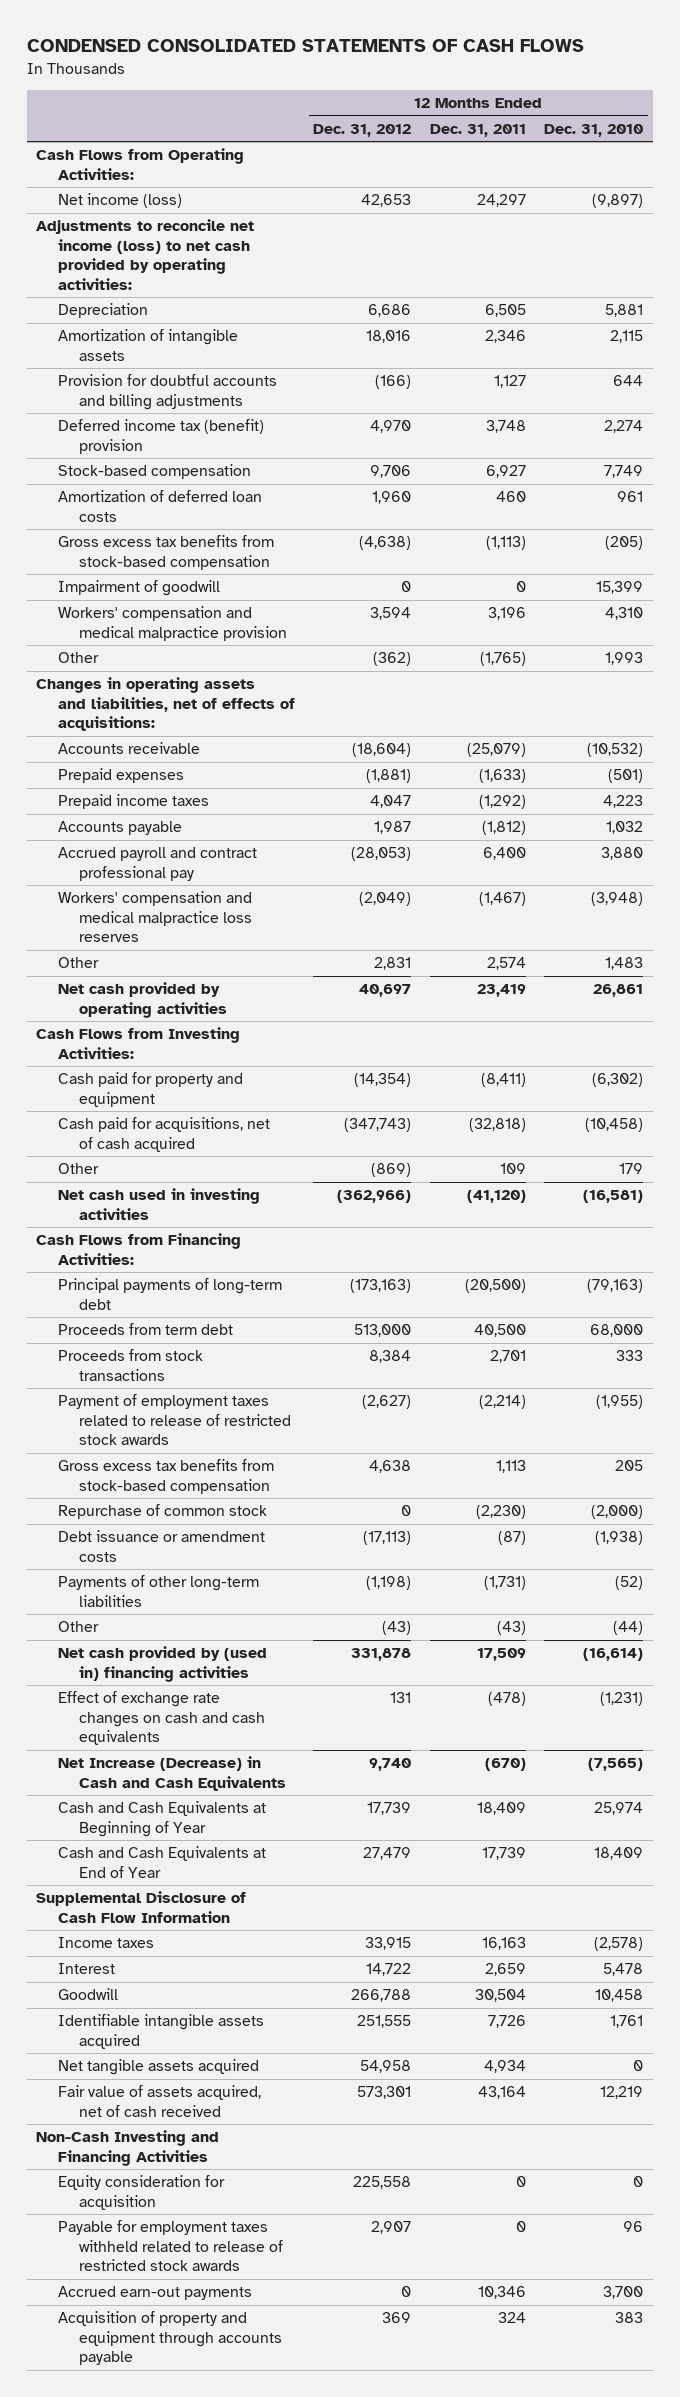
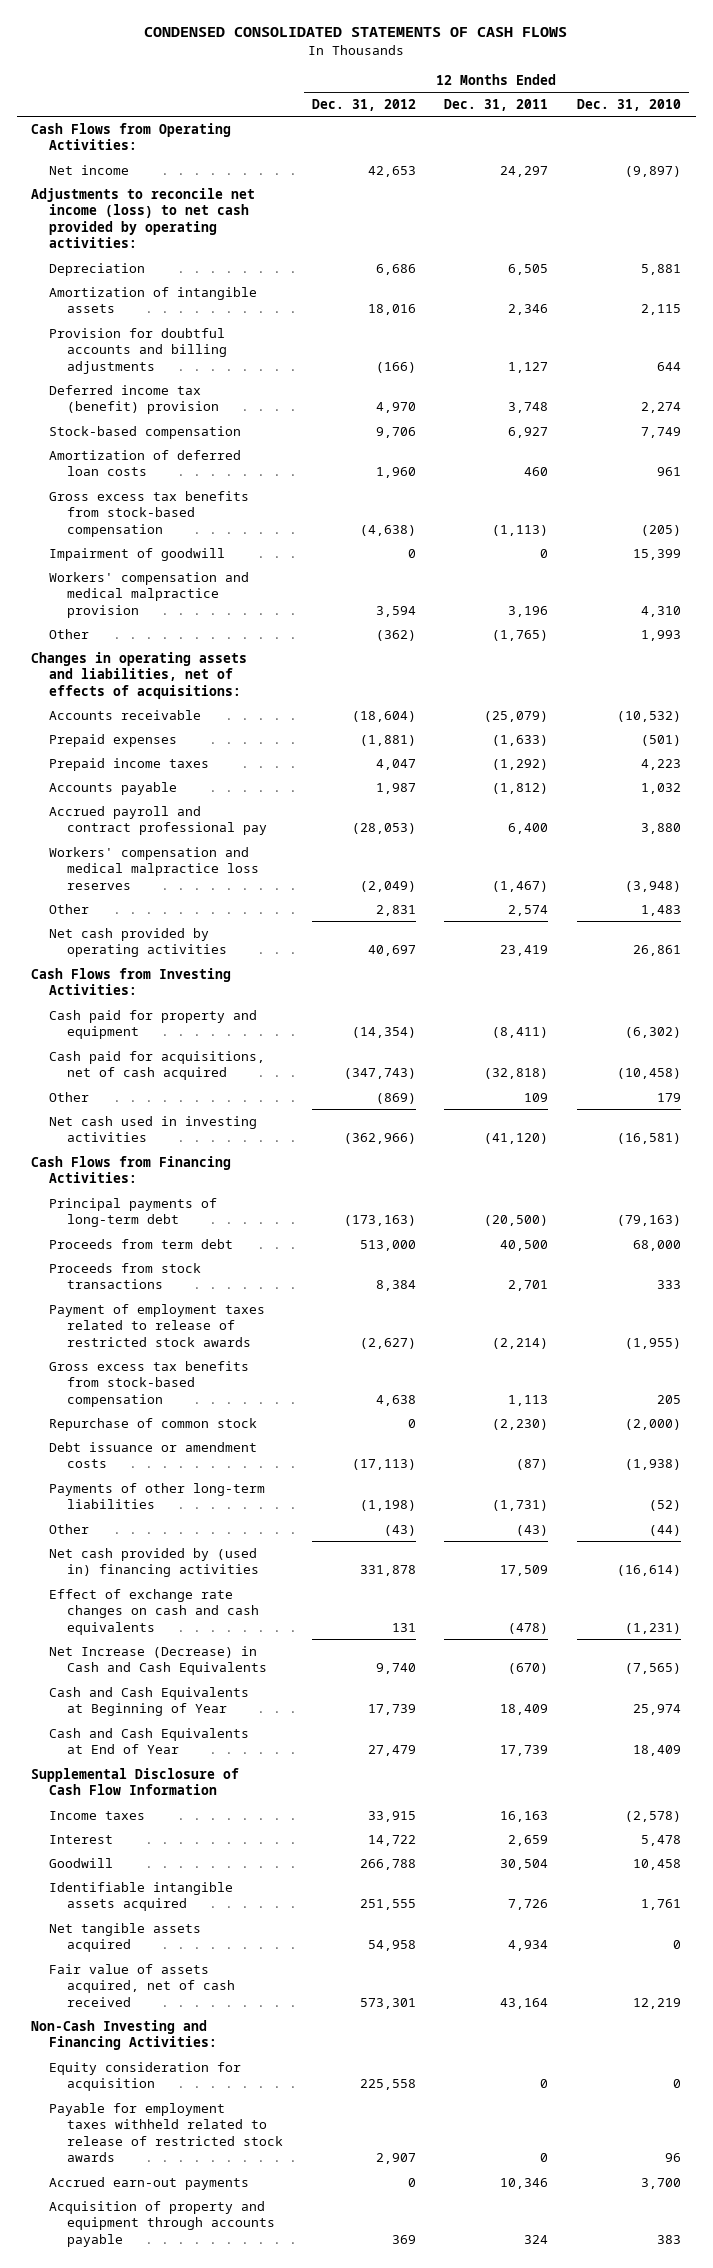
- Net income (loss) | 42,653 | 24,297 | (9,897)
+ Net income | 42,653 | 24,297 | (9,897)
- Non-Cash Investing and Financing Activities
+ Non-Cash Investing and Financing Activities:

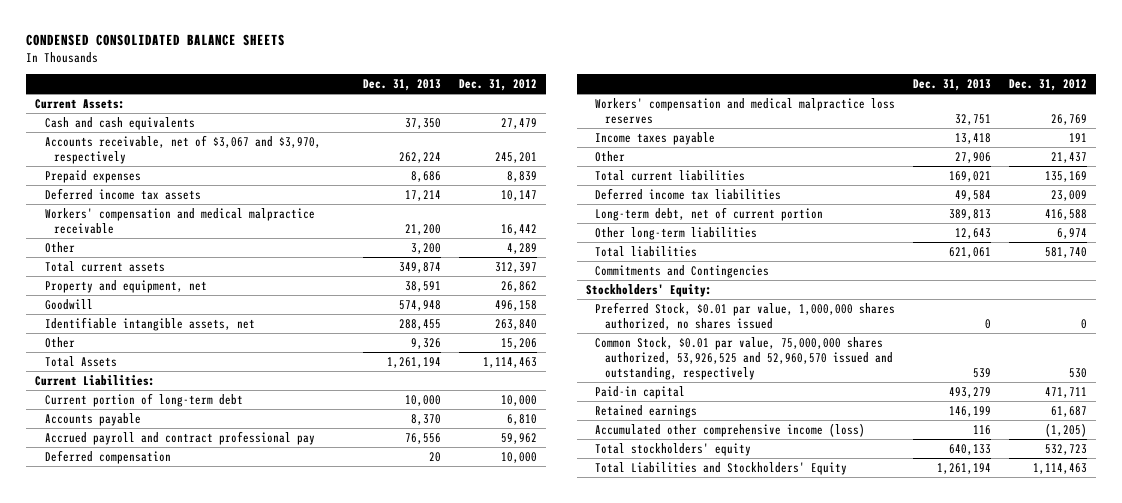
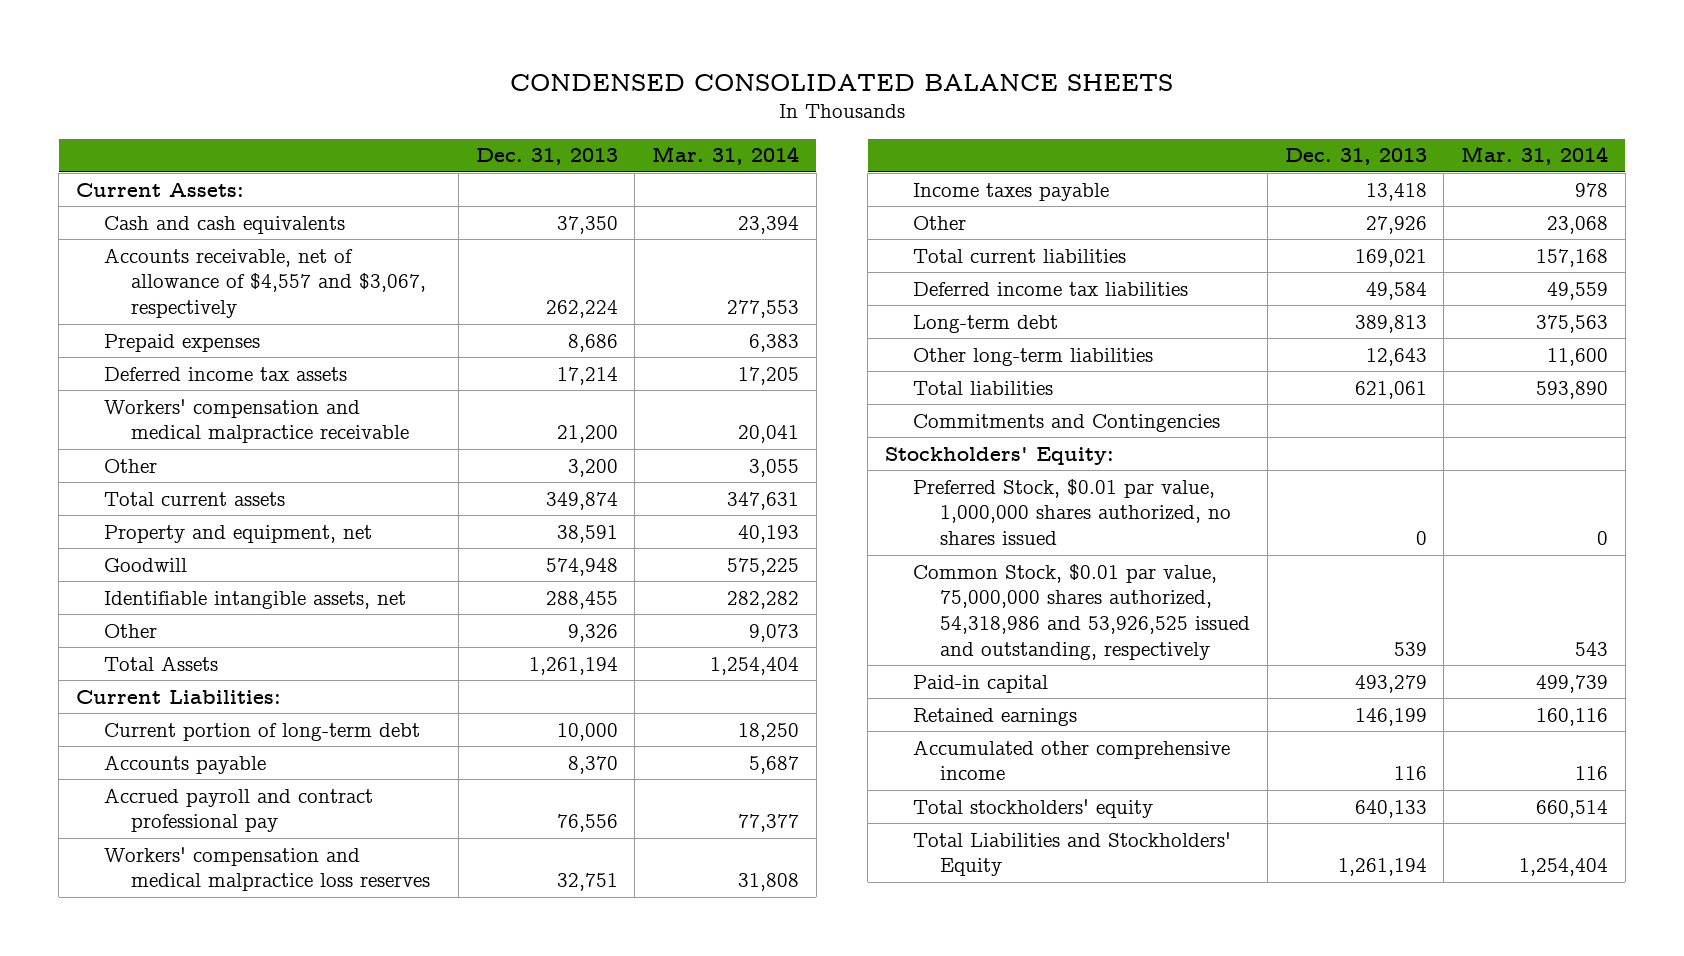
- | Dec. 31, 2013 | Dec. 31, 2012
+ | Dec. 31, 2013 | Mar. 31, 2014
- Accounts receivable, net of $3,067 and $3,970, respectively | 262,224 | 245,201
+ Accounts receivable, net of allowance of $4,557 and $3,067, respectively | 262,224 | 277,553
- Deferred compensation | 20 | 10,000
- Other | 27,906 | 21,437
+ Other | 27,926 | 23,068
- Long-term debt, net of current portion | 389,813 | 416,588
+ Long-term debt | 389,813 | 375,563
- Common Stock, $0.01 par value, 75,000,000 shares authorized, 53,926,525 and 52,960,570 issued and outstanding, respectively | 539 | 530
+ Common Stock, $0.01 par value, 75,000,000 shares authorized, 54,318,986 and 53,926,525 issued and outstanding, respectively | 539 | 543
- Accumulated other comprehensive income (loss) | 116 | (1,205)
+ Accumulated other comprehensive income | 116 | 116

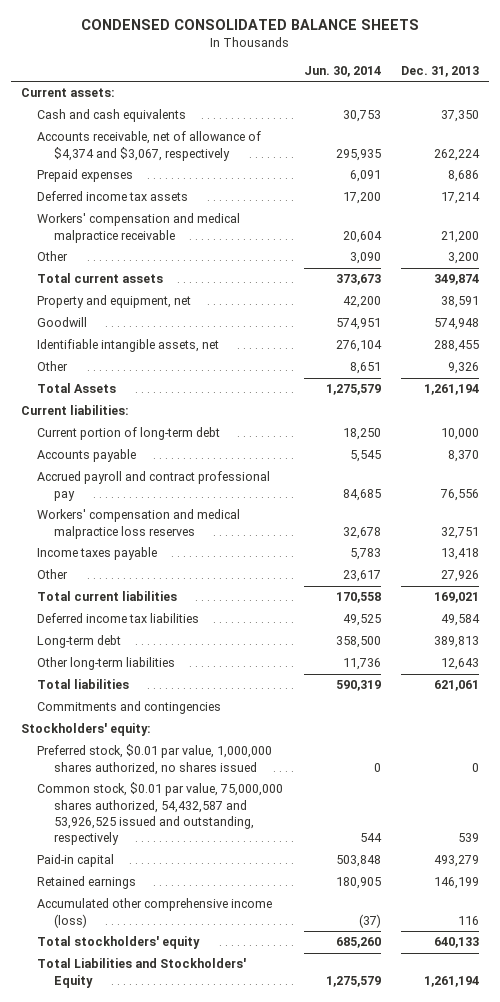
- | Dec. 31, 2013 | Mar. 31, 2014
+ | Jun. 30, 2014 | Dec. 31, 2013
- Current Assets:
+ Current assets:
- Accounts receivable, net of allowance of $4,557 and $3,067, respectively | 262,224 | 277,553
+ Accounts receivable, net of allowance of $4,374 and $3,067, respectively | 295,935 | 262,224
- Current Liabilities:
+ Current liabilities:
- Commitments and Contingencies
- Stockholders' Equity:
- Preferred Stock, $0.01 par value, 1,000,000 shares authorized, no shares issued | 0 | 0
- Common Stock, $0.01 par value, 75,000,000 shares authorized, 54,318,986 and 53,926,525 issued and outstanding, respectively | 539 | 543
+ Commitments and contingencies
+ Stockholders' equity:
+ Preferred stock, $0.01 par value, 1,000,000 shares authorized, no shares issued | 0 | 0
+ Common stock, $0.01 par value, 75,000,000 shares authorized, 54,432,587 and 53,926,525 issued and outstanding, respectively | 544 | 539
- Accumulated other comprehensive income | 116 | 116
+ Accumulated other comprehensive income (loss) | (37) | 116

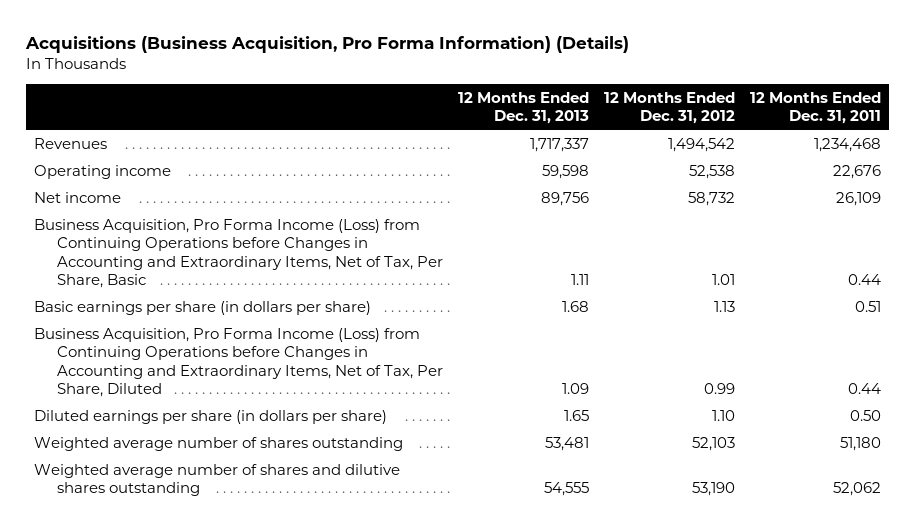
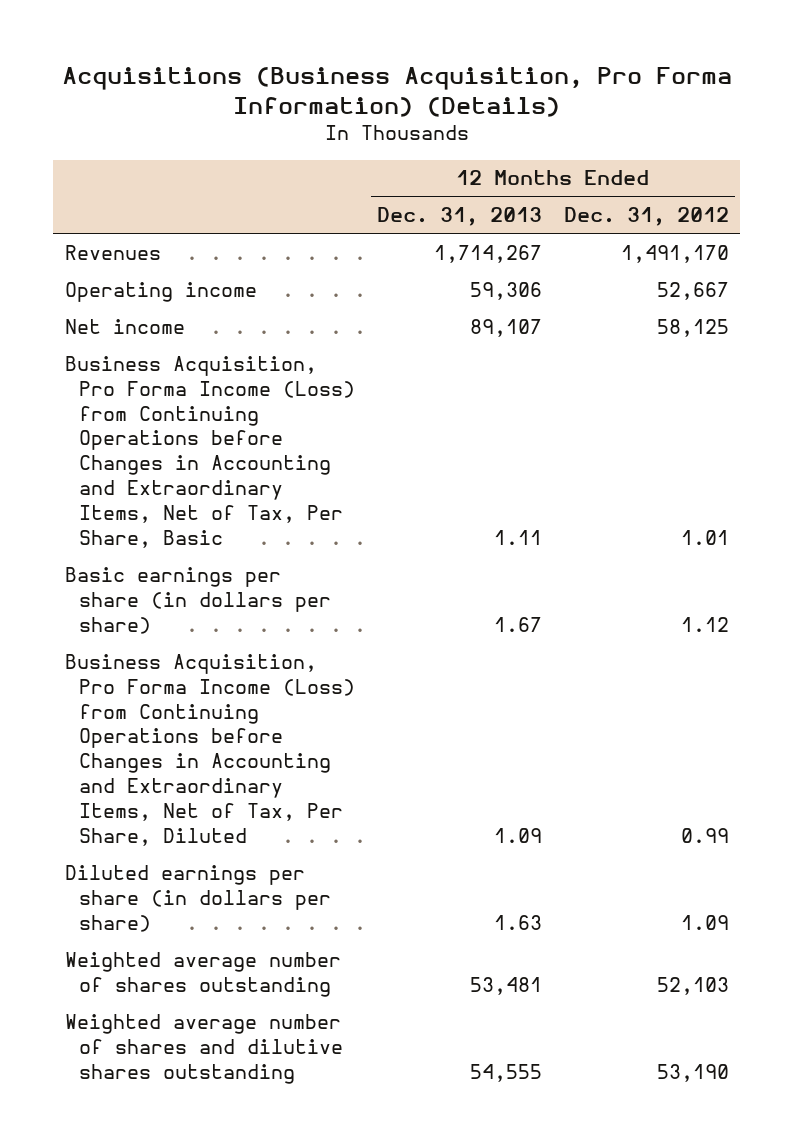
- | 12 Months Ended Dec. 31, 2013 | 12 Months Ended Dec. 31, 2012 | 12 Months Ended Dec. 31, 2011
+ | 12 Months Ended Dec. 31, 2013 | 12 Months Ended Dec. 31, 2012
- Revenues | 1,717,337 | 1,494,542 | 1,234,468
- Operating income | 59,598 | 52,538 | 22,676
- Net income | 89,756 | 58,732 | 26,109
+ Revenues | 1,714,267 | 1,491,170
+ Operating income | 59,306 | 52,667
+ Net income | 89,107 | 58,125
- Basic earnings per share (in dollars per share) | 1.68 | 1.13 | 0.51
+ Basic earnings per share (in dollars per share) | 1.67 | 1.12
- Diluted earnings per share (in dollars per share) | 1.65 | 1.10 | 0.50
+ Diluted earnings per share (in dollars per share) | 1.63 | 1.09

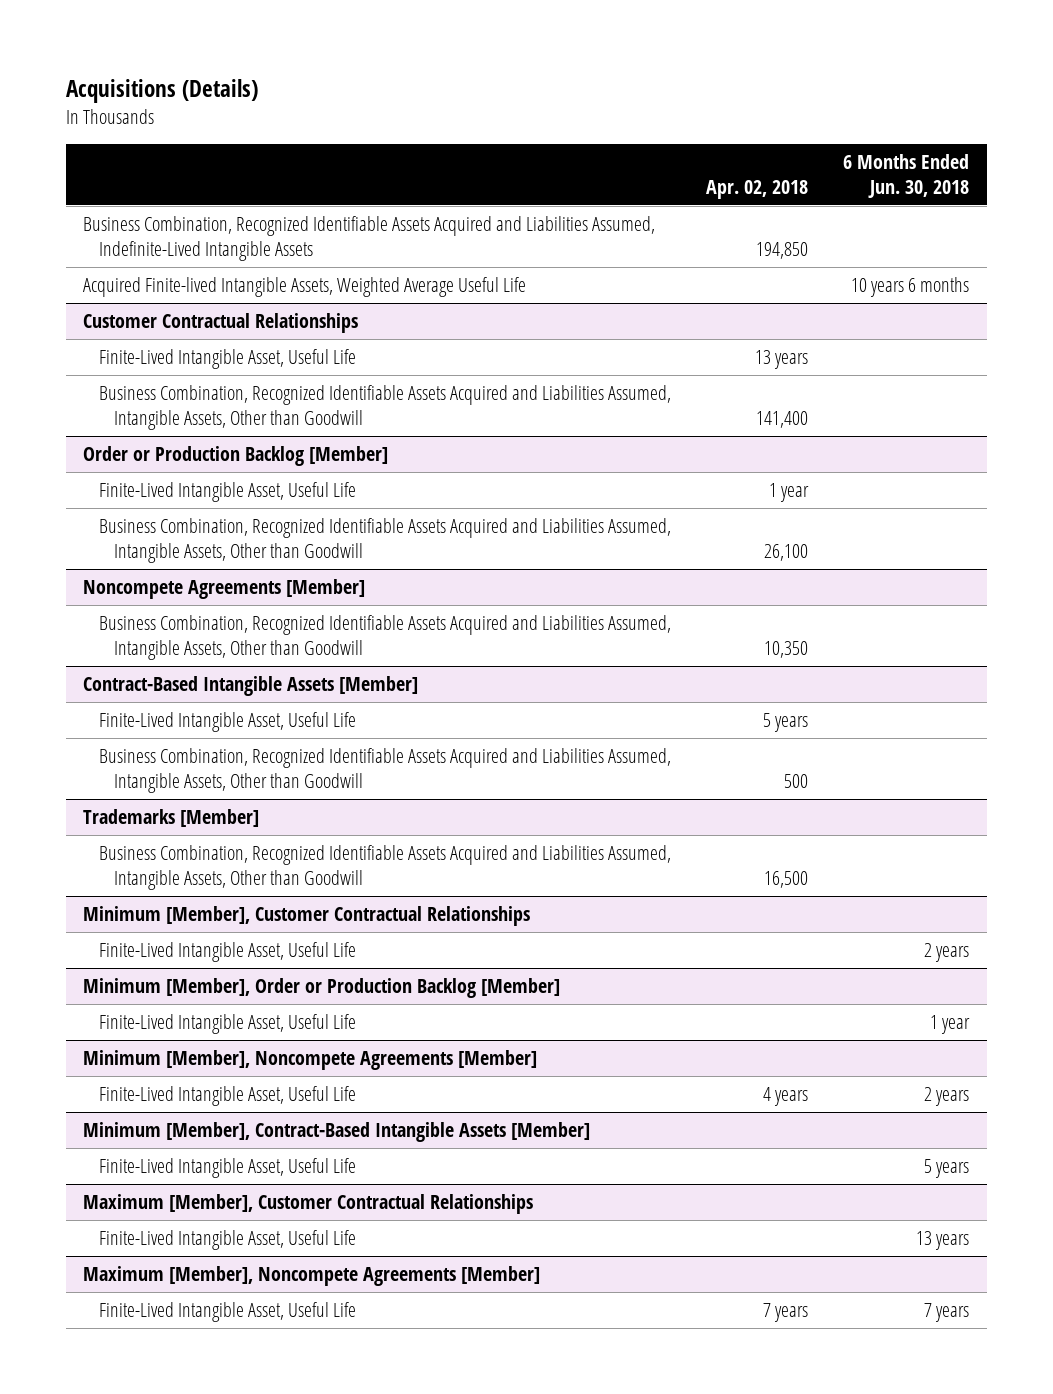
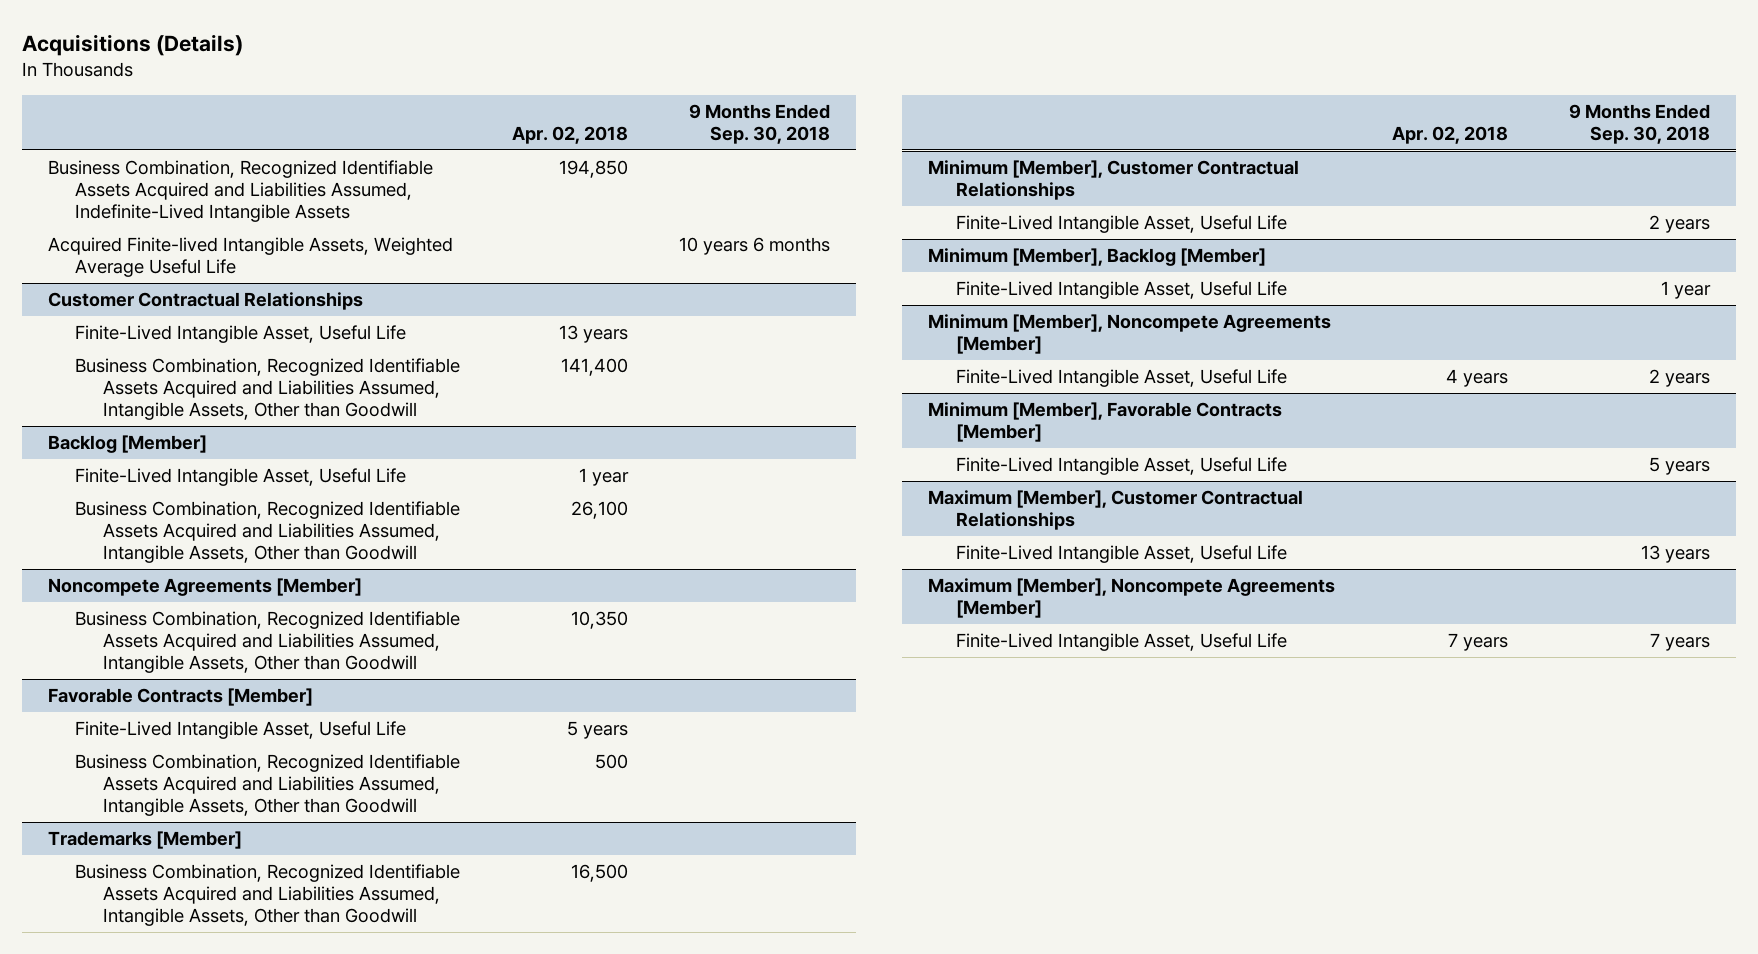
- | Apr. 02, 2018 | 6 Months Ended Jun. 30, 2018
+ | Apr. 02, 2018 | 9 Months Ended Sep. 30, 2018
- Order or Production Backlog [Member]
+ Backlog [Member]
- Contract-Based Intangible Assets [Member]
+ Favorable Contracts [Member]
- Minimum [Member], Order or Production Backlog [Member]
+ Minimum [Member], Backlog [Member]
- Minimum [Member], Contract-Based Intangible Assets [Member]
+ Minimum [Member], Favorable Contracts [Member]

